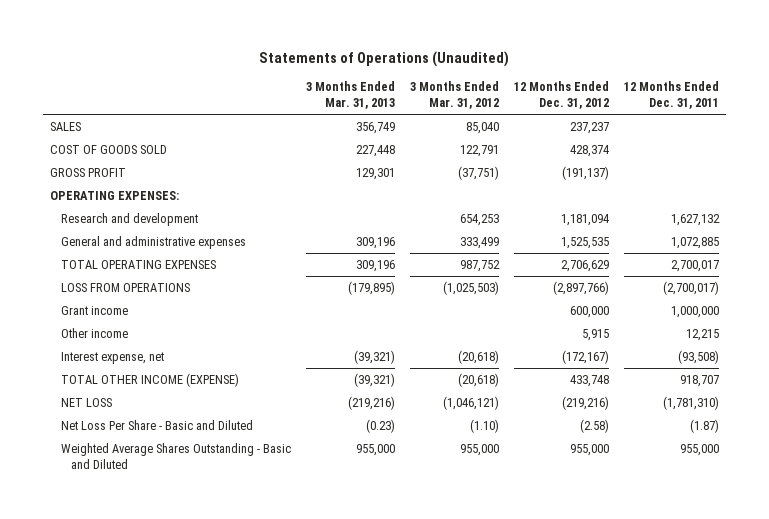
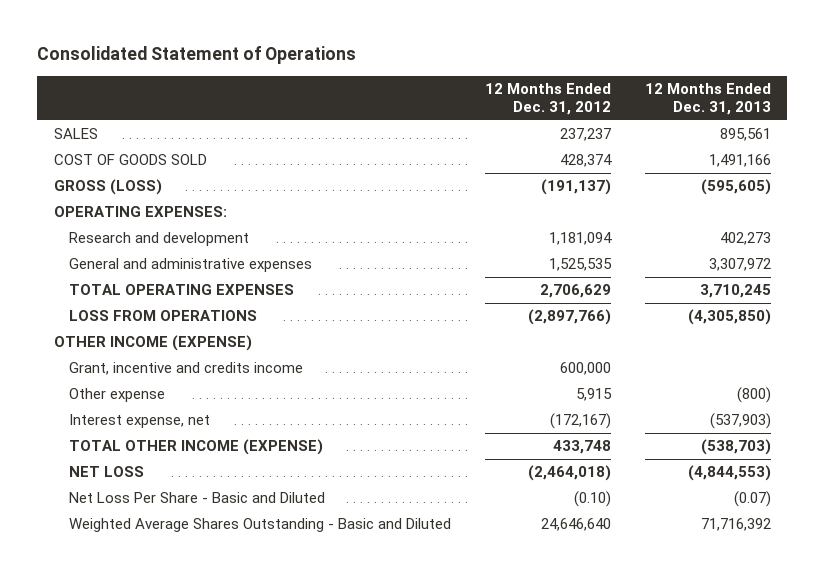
- Statements of Operations (Unaudited)
+ Consolidated Statement of Operations
- | 3 Months Ended Mar. 31, 2013 | 3 Months Ended Mar. 31, 2012 | 12 Months Ended Dec. 31, 2012 | 12 Months Ended Dec. 31, 2011
+ | 12 Months Ended Dec. 31, 2012 | 12 Months Ended Dec. 31, 2013
- GROSS PROFIT | 129,301 | (37,751) | (191,137) |
+ GROSS (LOSS) | (191,137) | (595,605)
- Grant income | | | 600,000 | 1,000,000
- Other income | | | 5,915 | 12,215
+ OTHER INCOME (EXPENSE)
+ Grant, incentive and credits income | 600,000 |
+ Other expense | 5,915 | (800)
- NET LOSS | (219,216) | (1,046,121) | (219,216) | (1,781,310)
- Net Loss Per Share - Basic and Diluted | (0.23) | (1.10) | (2.58) | (1.87)
- Weighted Average Shares Outstanding - Basic and Diluted | 955,000 | 955,000 | 955,000 | 955,000
+ NET LOSS | (2,464,018) | (4,844,553)
+ Net Loss Per Share - Basic and Diluted | (0.10) | (0.07)
+ Weighted Average Shares Outstanding - Basic and Diluted | 24,646,640 | 71,716,392

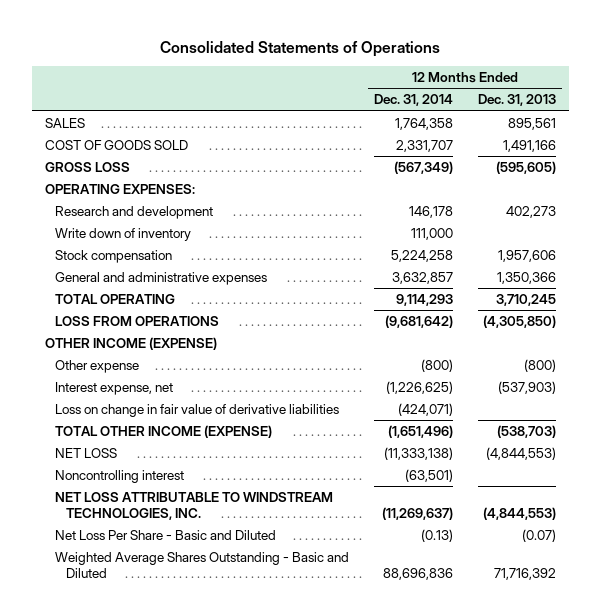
- Consolidated Statement of Operations
+ Consolidated Statements of Operations
- | 12 Months Ended Dec. 31, 2012 | 12 Months Ended Dec. 31, 2013
+ | 12 Months Ended Dec. 31, 2014 | 12 Months Ended Dec. 31, 2013
- GROSS (LOSS) | (191,137) | (595,605)
+ GROSS LOSS | (567,349) | (595,605)
- General and administrative expenses | 1,525,535 | 3,307,972
- TOTAL OPERATING EXPENSES | 2,706,629 | 3,710,245
+ Write down of inventory | 111,000 |
+ Stock compensation | 5,224,258 | 1,957,606
+ General and administrative expenses | 3,632,857 | 1,350,366
+ TOTAL OPERATING | 9,114,293 | 3,710,245
- Grant, incentive and credits income | 600,000 |
+ Loss on change in fair value of derivative liabilities | (424,071) |
+ Noncontrolling interest | (63,501) |
+ NET LOSS ATTRIBUTABLE TO WINDSTREAM TECHNOLOGIES, INC. | (11,269,637) | (4,844,553)

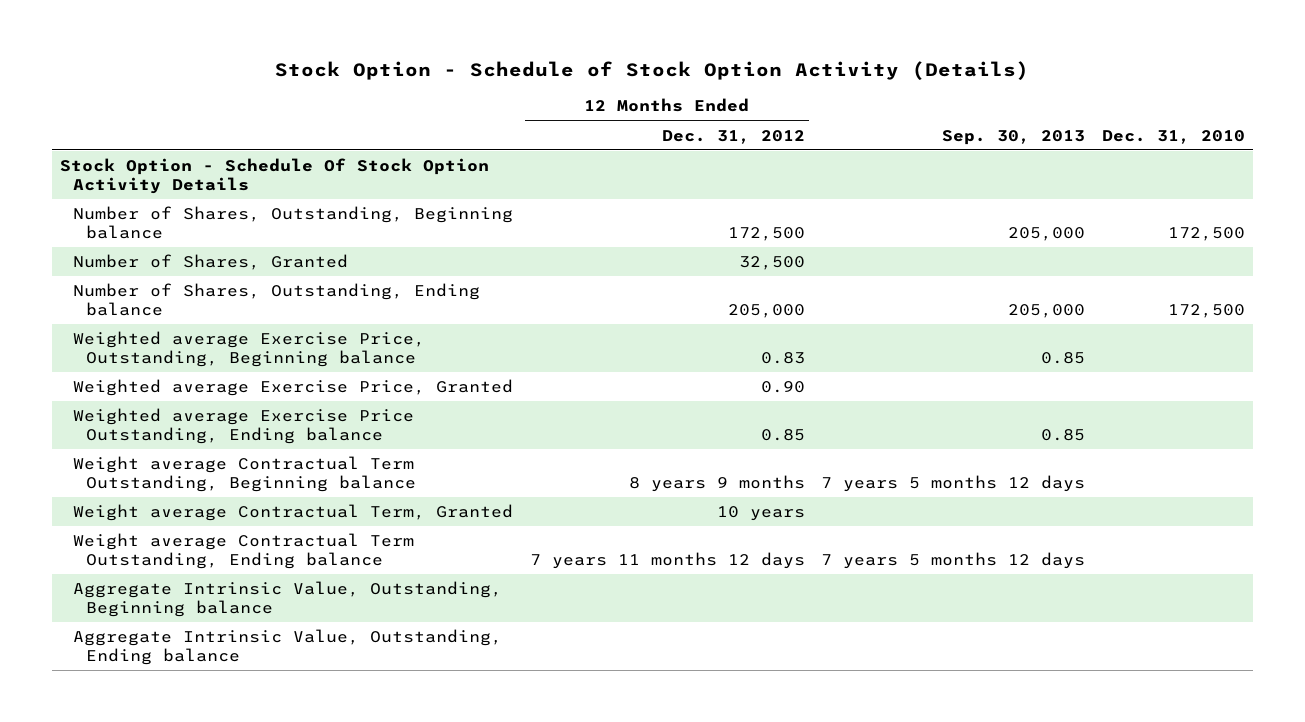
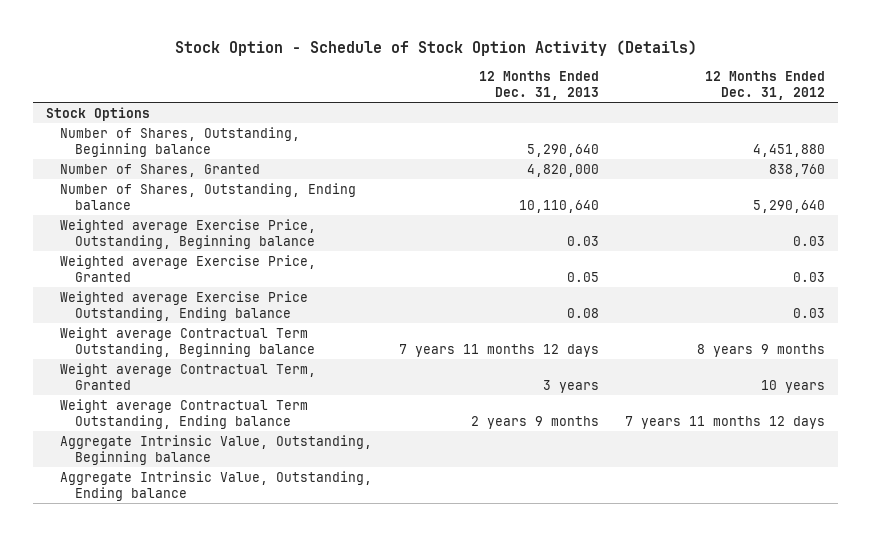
- | 12 Months Ended Dec. 31, 2012 | Sep. 30, 2013 | Dec. 31, 2010
+ | 12 Months Ended Dec. 31, 2013 | 12 Months Ended Dec. 31, 2012
- Stock Option - Schedule Of Stock Option Activity Details
- Number of Shares, Outstanding, Beginning balance | 172,500 | 205,000 | 172,500
- Number of Shares, Granted | 32,500 | |
- Number of Shares, Outstanding, Ending balance | 205,000 | 205,000 | 172,500
- Weighted average Exercise Price, Outstanding, Beginning balance | 0.83 | 0.85 |
- Weighted average Exercise Price, Granted | 0.90 | |
- Weighted average Exercise Price Outstanding, Ending balance | 0.85 | 0.85 |
+ Stock Options
+ Number of Shares, Outstanding, Beginning balance | 5,290,640 | 4,451,880
+ Number of Shares, Granted | 4,820,000 | 838,760
+ Number of Shares, Outstanding, Ending balance | 10,110,640 | 5,290,640
+ Weighted average Exercise Price, Outstanding, Beginning balance | 0.03 | 0.03
+ Weighted average Exercise Price, Granted | 0.05 | 0.03
+ Weighted average Exercise Price Outstanding, Ending balance | 0.08 | 0.03

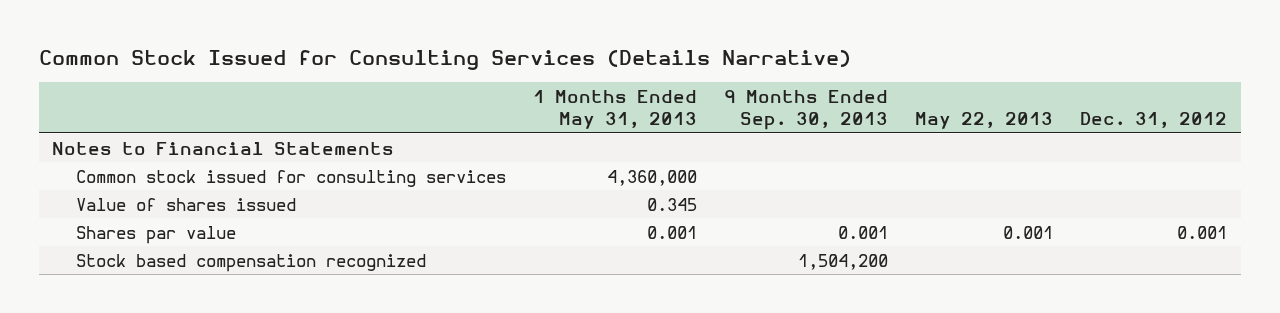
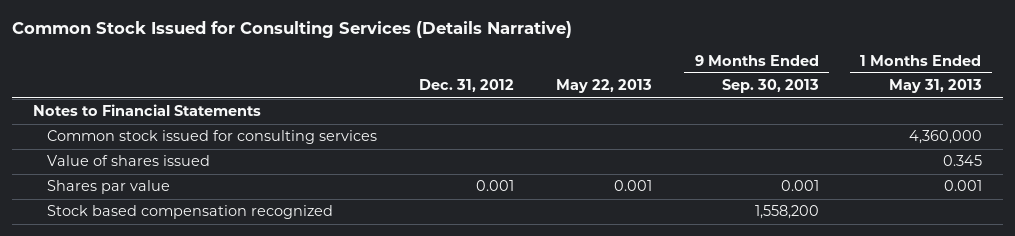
- | 1 Months Ended May 31, 2013 | 9 Months Ended Sep. 30, 2013 | May 22, 2013 | Dec. 31, 2012
+ | Dec. 31, 2012 | May 22, 2013 | 9 Months Ended Sep. 30, 2013 | 1 Months Ended May 31, 2013
- Stock based compensation recognized | | 1,504,200 | |
+ Stock based compensation recognized | | | 1,558,200 |

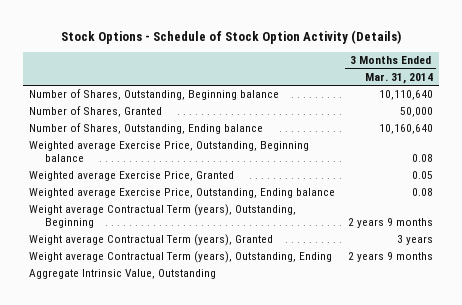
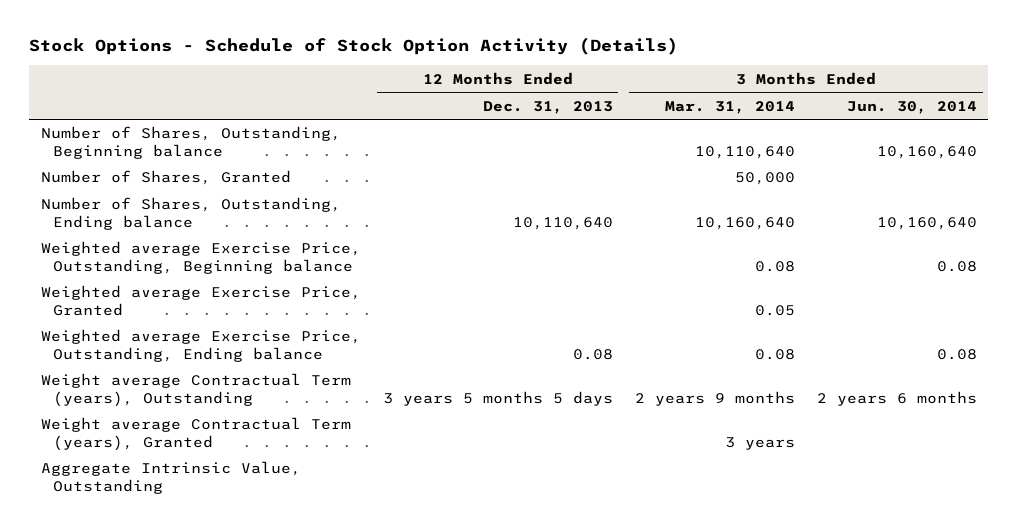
- | 3 Months Ended Mar. 31, 2014
+ | 12 Months Ended Dec. 31, 2013 | 3 Months Ended Mar. 31, 2014 | 3 Months Ended Jun. 30, 2014
- Weight average Contractual Term (years), Outstanding, Beginning | 2 years 9 months
+ Weight average Contractual Term (years), Outstanding | 3 years 5 months 5 days | 2 years 9 months | 2 years 6 months
- Weight average Contractual Term (years), Outstanding, Ending | 2 years 9 months

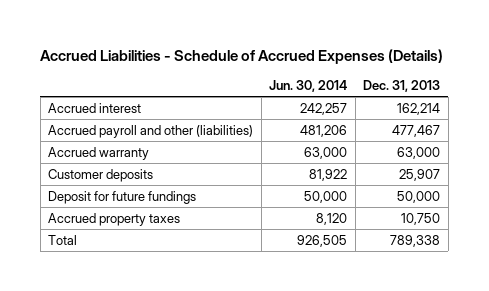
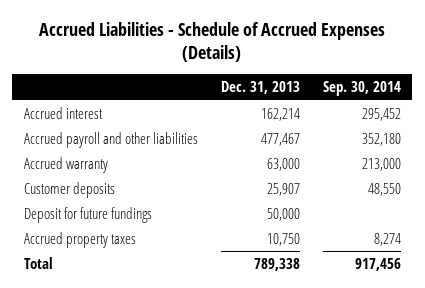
- | Jun. 30, 2014 | Dec. 31, 2013
+ | Dec. 31, 2013 | Sep. 30, 2014
- Accrued payroll and other (liabilities) | 481,206 | 477,467
+ Accrued payroll and other liabilities | 477,467 | 352,180

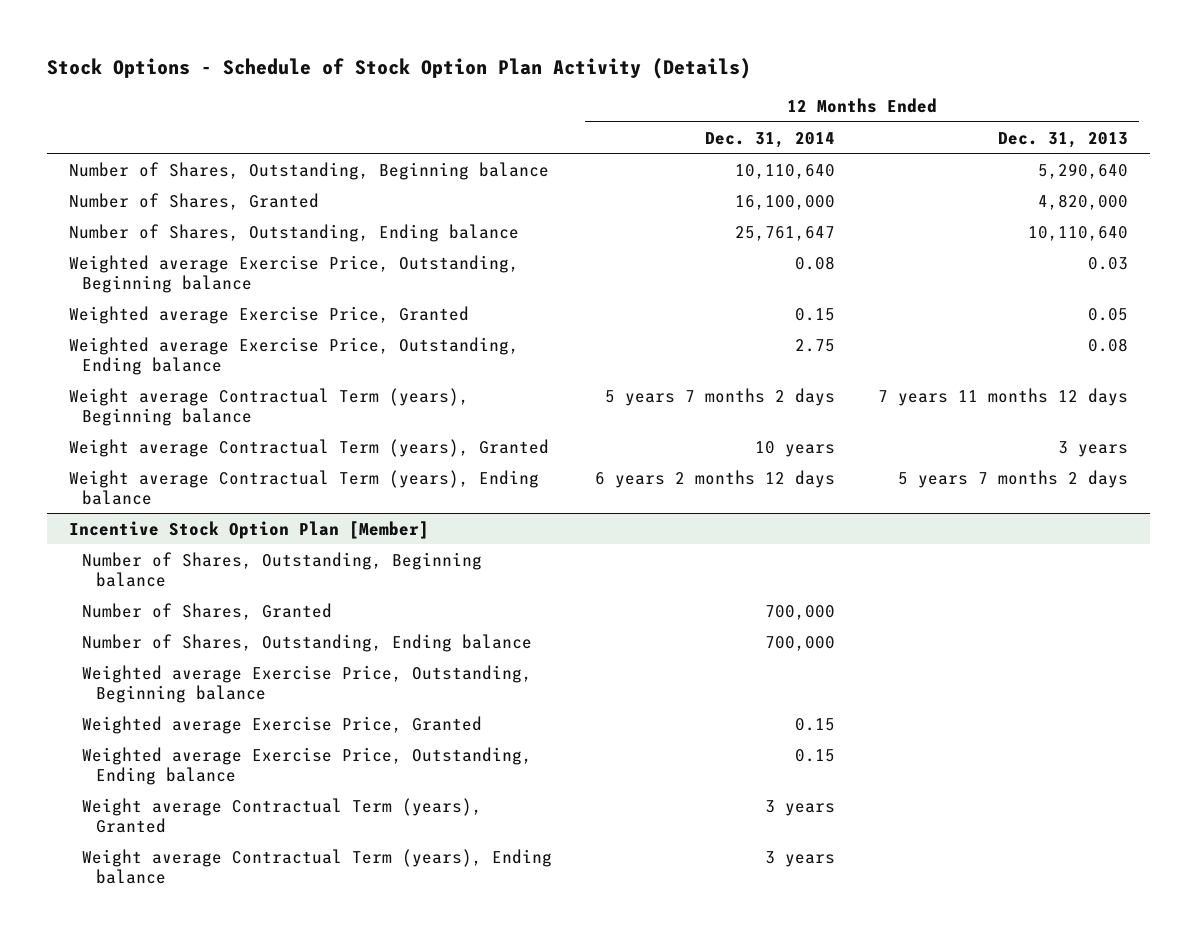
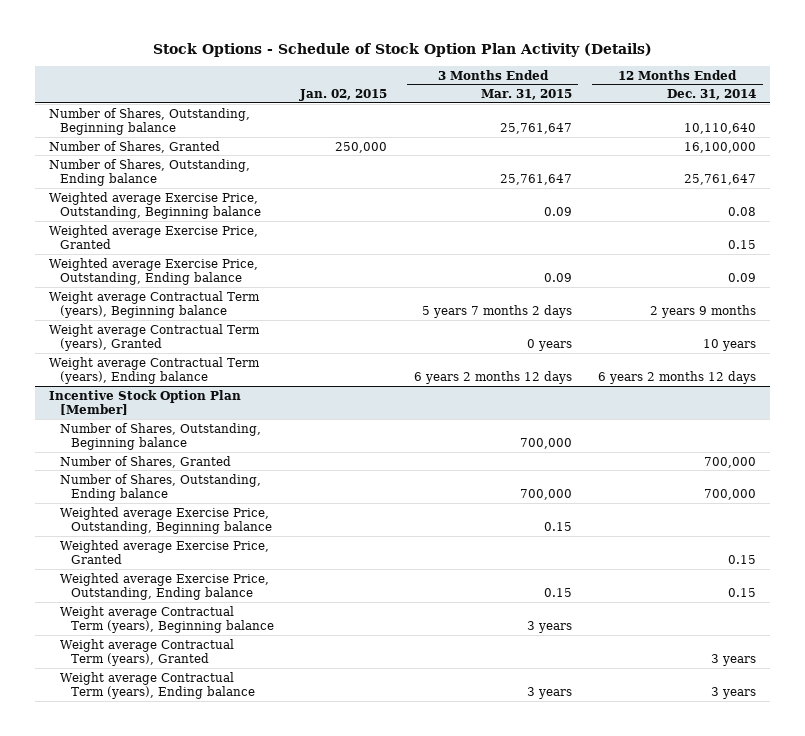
- | 12 Months Ended Dec. 31, 2014 | 12 Months Ended Dec. 31, 2013
+ | Jan. 02, 2015 | 3 Months Ended Mar. 31, 2015 | 12 Months Ended Dec. 31, 2014
- Weighted average Exercise Price, Outstanding, Ending balance | 2.75 | 0.08
- Weight average Contractual Term (years), Beginning balance | 5 years 7 months 2 days | 7 years 11 months 12 days
+ Weighted average Exercise Price, Outstanding, Ending balance | | 0.09 | 0.09
+ Weight average Contractual Term (years), Beginning balance | | 5 years 7 months 2 days | 2 years 9 months
@ Incentive Stock Option Plan [Member]
+ Weight average Contractual Term (years), Beginning balance | | 3 years |

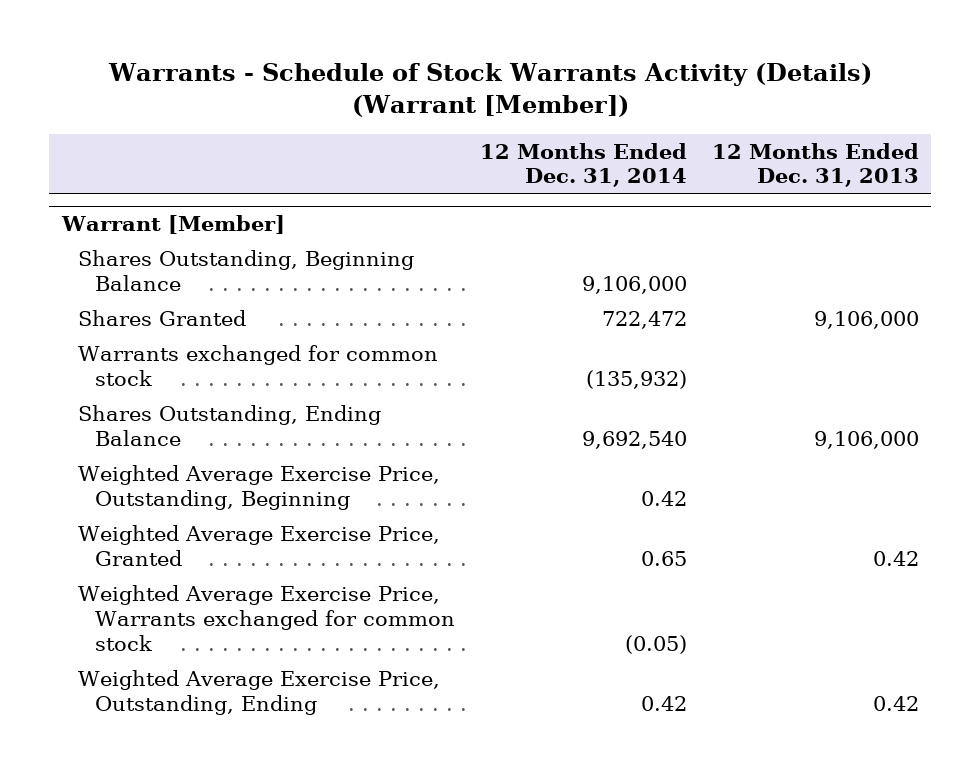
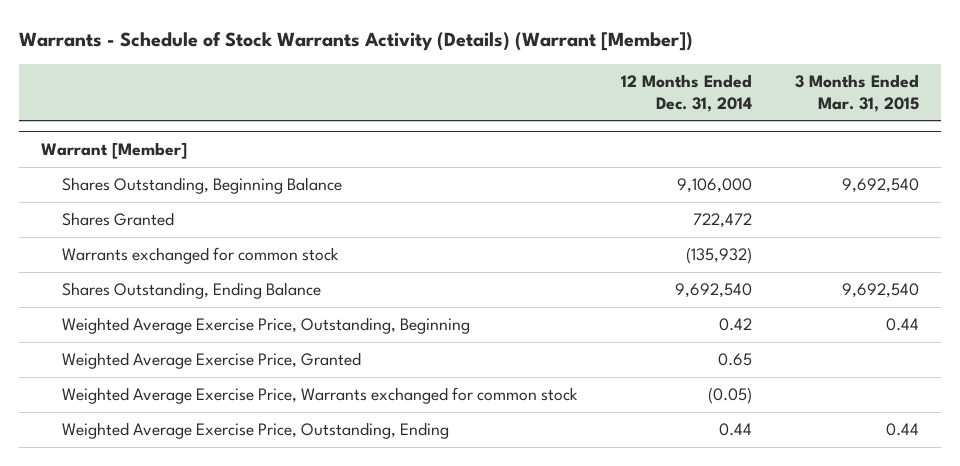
- | 12 Months Ended Dec. 31, 2014 | 12 Months Ended Dec. 31, 2013
+ | 12 Months Ended Dec. 31, 2014 | 3 Months Ended Mar. 31, 2015
@ Warrant [Member]
- Weighted Average Exercise Price, Outstanding, Ending | 0.42 | 0.42
+ Weighted Average Exercise Price, Outstanding, Ending | 0.44 | 0.44

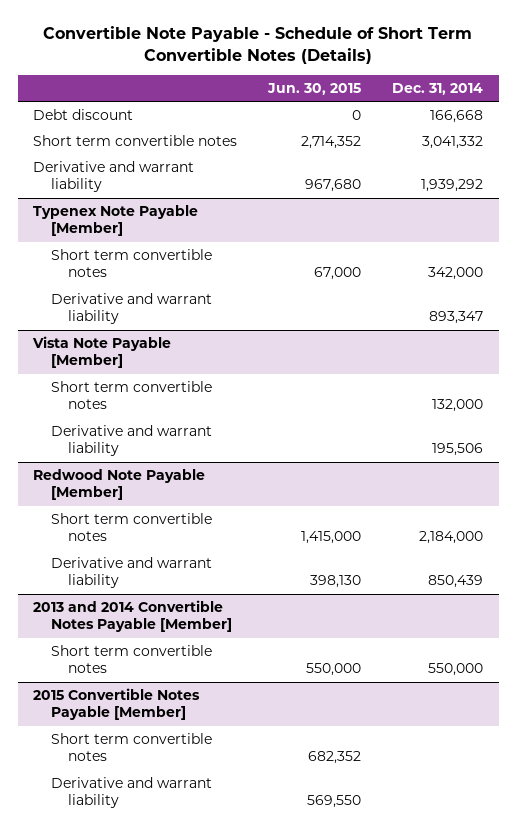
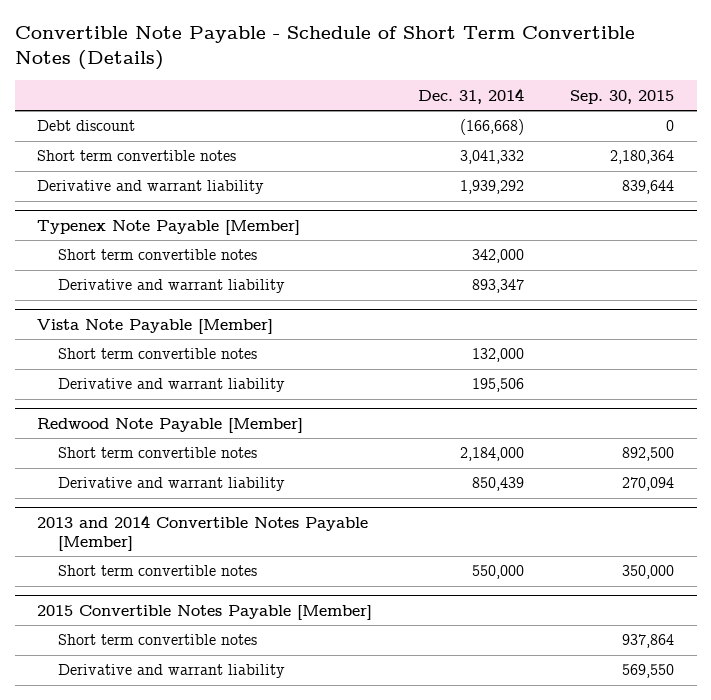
- | Jun. 30, 2015 | Dec. 31, 2014
+ | Dec. 31, 2014 | Sep. 30, 2015
- Debt discount | 0 | 166,668
+ Debt discount | (166,668) | 0

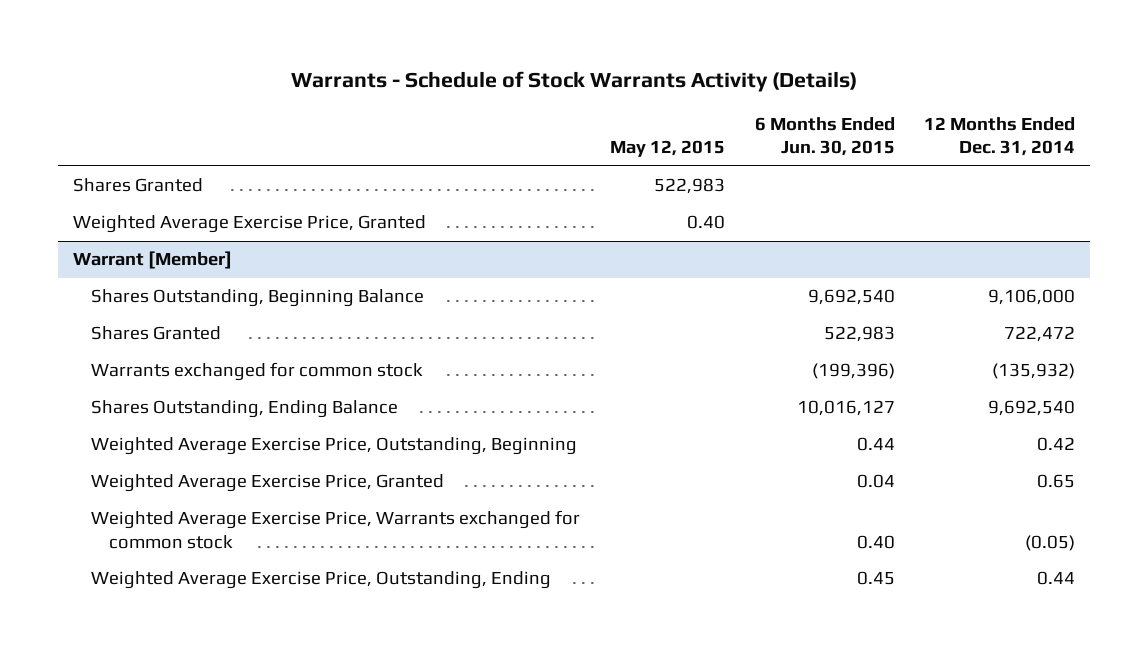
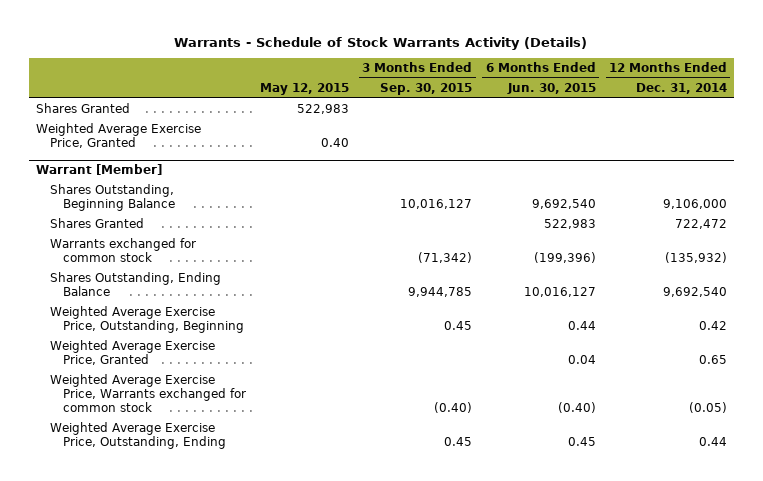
- | May 12, 2015 | 6 Months Ended Jun. 30, 2015 | 12 Months Ended Dec. 31, 2014
+ | May 12, 2015 | 3 Months Ended Sep. 30, 2015 | 6 Months Ended Jun. 30, 2015 | 12 Months Ended Dec. 31, 2014
@ Warrant [Member]
- Weighted Average Exercise Price, Warrants exchanged for common stock | | 0.40 | (0.05)
+ Weighted Average Exercise Price, Warrants exchanged for common stock | | (0.40) | (0.40) | (0.05)

